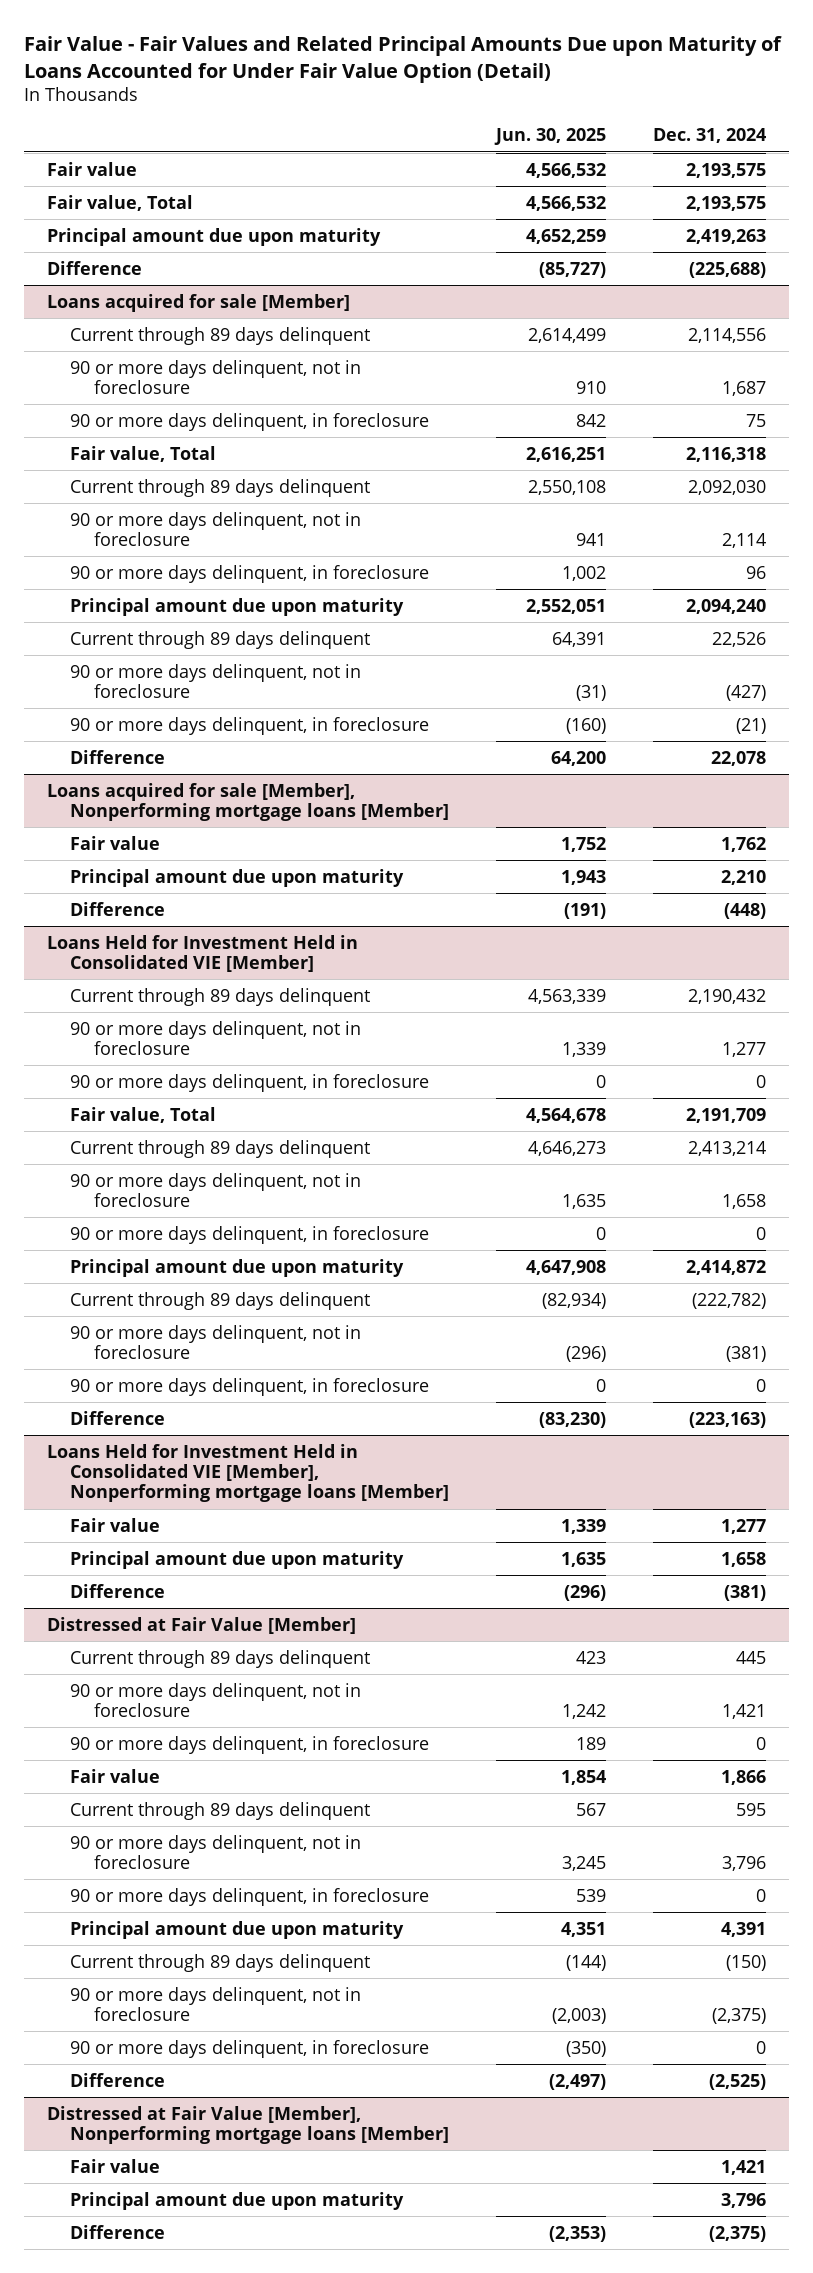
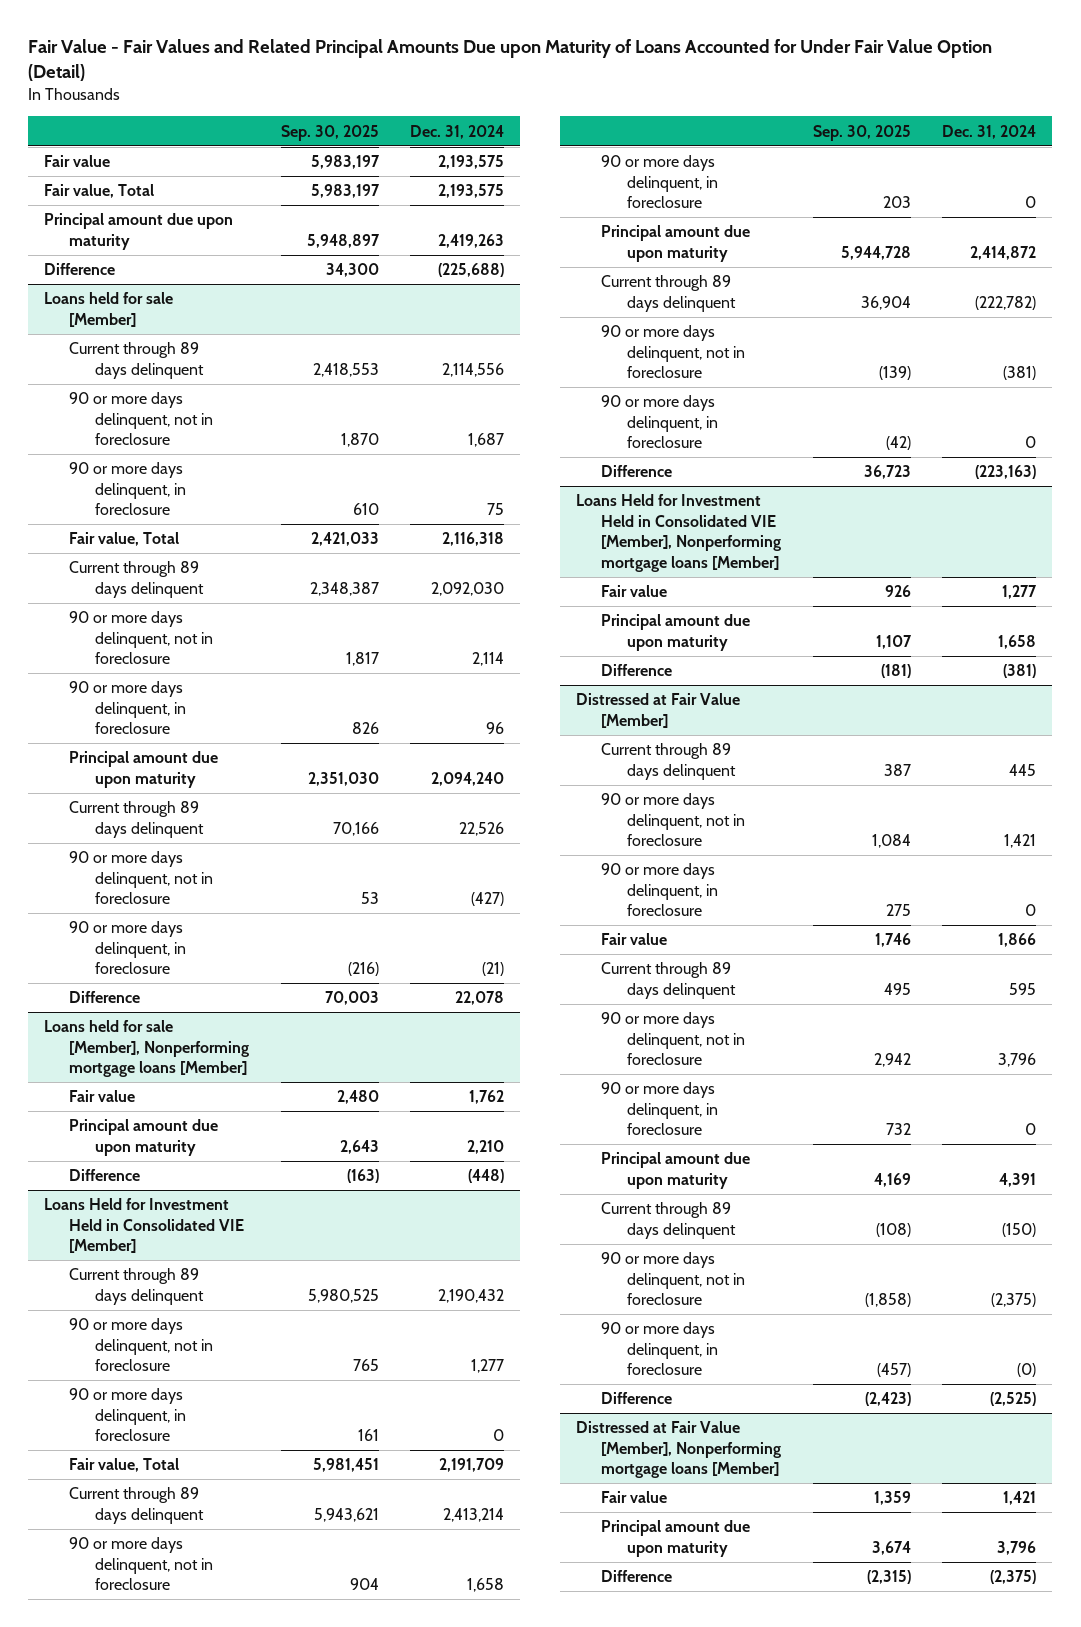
- | Jun. 30, 2025 | Dec. 31, 2024
+ | Sep. 30, 2025 | Dec. 31, 2024
- Loans acquired for sale [Member]
+ Loans held for sale [Member]
- Loans acquired for sale [Member], Nonperforming mortgage loans [Member]
+ Loans held for sale [Member], Nonperforming mortgage loans [Member]
@ Distressed at Fair Value [Member]
- 90 or more days delinquent, in foreclosure | (350) | 0
+ 90 or more days delinquent, in foreclosure | (457) | (0)

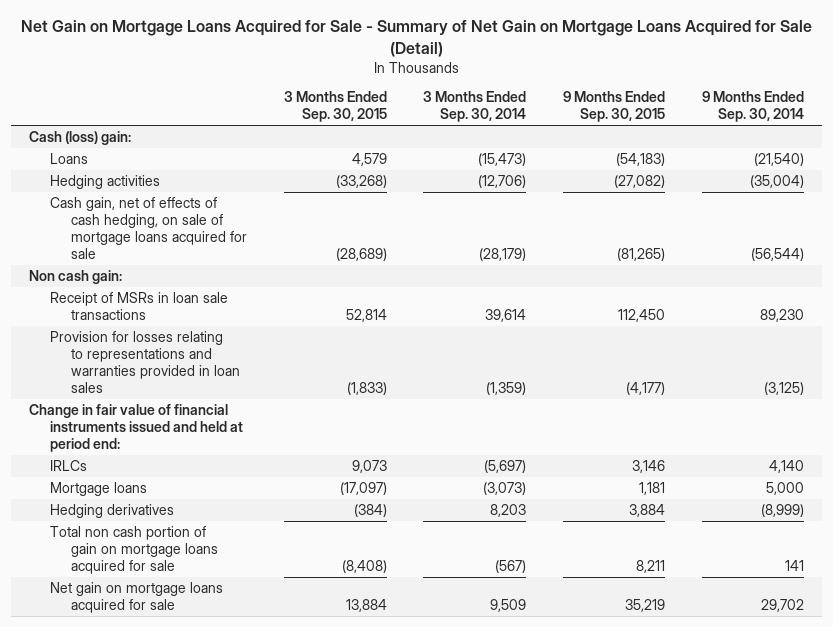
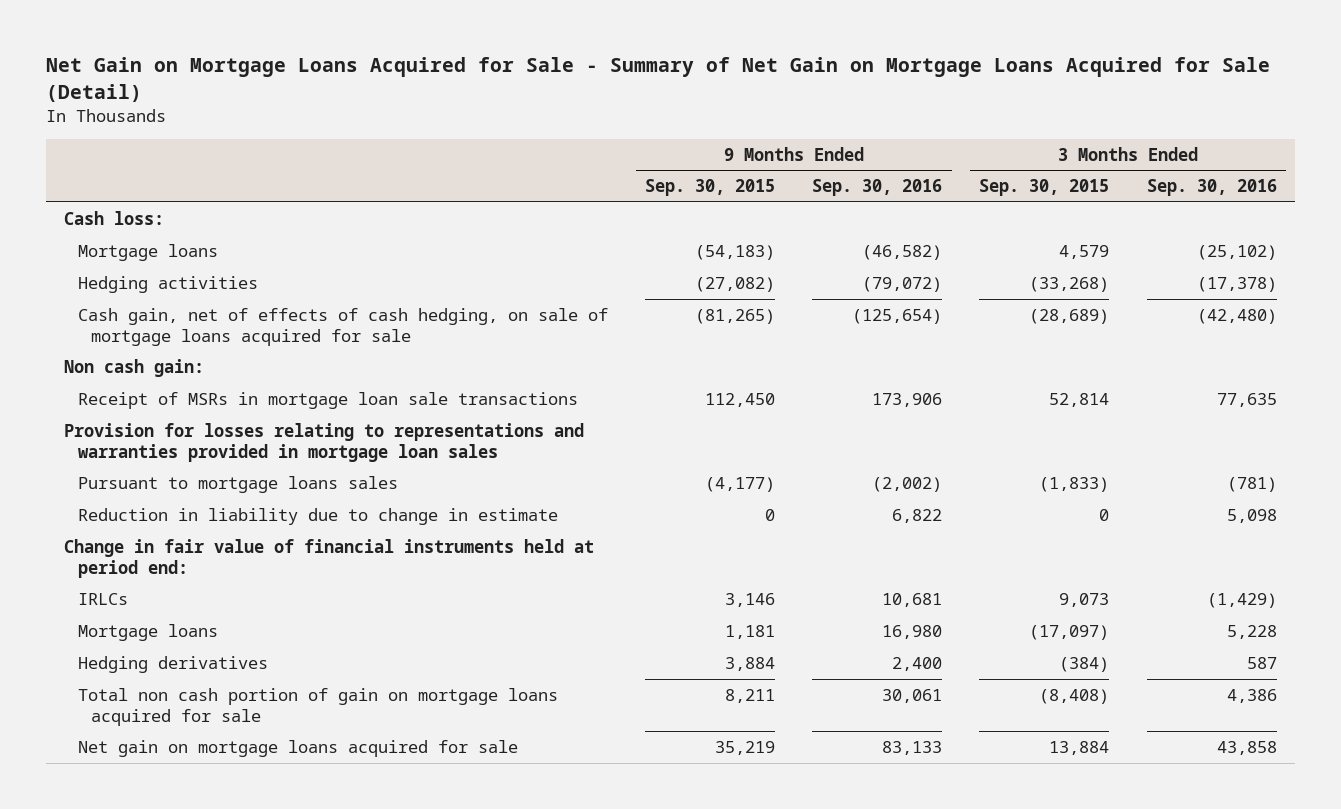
- | 3 Months Ended Sep. 30, 2015 | 3 Months Ended Sep. 30, 2014 | 9 Months Ended Sep. 30, 2015 | 9 Months Ended Sep. 30, 2014
+ | 9 Months Ended Sep. 30, 2015 | 9 Months Ended Sep. 30, 2016 | 3 Months Ended Sep. 30, 2015 | 3 Months Ended Sep. 30, 2016
- Cash (loss) gain:
- Loans | 4,579 | (15,473) | (54,183) | (21,540)
+ Cash loss:
+ Mortgage loans | (54,183) | (46,582) | 4,579 | (25,102)
- Receipt of MSRs in loan sale transactions | 52,814 | 39,614 | 112,450 | 89,230
- Provision for losses relating to representations and warranties provided in loan sales | (1,833) | (1,359) | (4,177) | (3,125)
- Change in fair value of financial instruments issued and held at period end:
+ Receipt of MSRs in mortgage loan sale transactions | 112,450 | 173,906 | 52,814 | 77,635
+ Provision for losses relating to representations and warranties provided in mortgage loan sales
+ Pursuant to mortgage loans sales | (4,177) | (2,002) | (1,833) | (781)
+ Reduction in liability due to change in estimate | 0 | 6,822 | 0 | 5,098
+ Change in fair value of financial instruments held at period end:

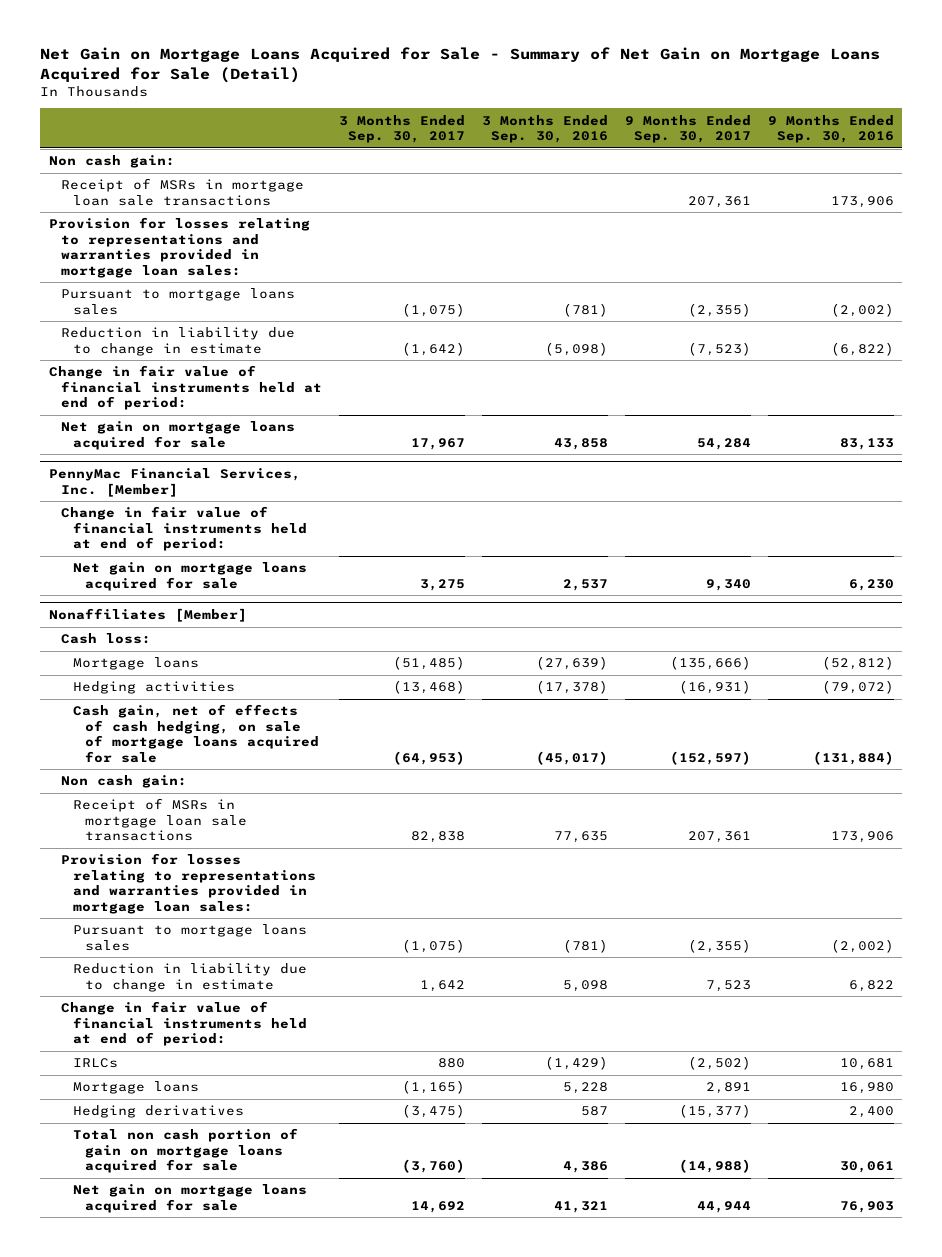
- | 9 Months Ended Sep. 30, 2015 | 9 Months Ended Sep. 30, 2016 | 3 Months Ended Sep. 30, 2015 | 3 Months Ended Sep. 30, 2016
+ | 3 Months Ended Sep. 30, 2017 | 3 Months Ended Sep. 30, 2016 | 9 Months Ended Sep. 30, 2017 | 9 Months Ended Sep. 30, 2016
+ Non cash gain:
+ Receipt of MSRs in mortgage loan sale transactions | | | 207,361 | 173,906
+ Provision for losses relating to representations and warranties provided in mortgage loan sales:
+ Pursuant to mortgage loans sales | (1,075) | (781) | (2,355) | (2,002)
+ Reduction in liability due to change in estimate | (1,642) | (5,098) | (7,523) | (6,822)
+ Change in fair value of financial instruments held at end of period:
moved up: Net gain on mortgage loans acquired for sale | 17,967 | 43,858 | 54,284 | 83,133
+ PennyMac Financial Services, Inc. [Member]
+ Change in fair value of financial instruments held at end of period:
+ Net gain on mortgage loans acquired for sale | 3,275 | 2,537 | 9,340 | 6,230
+ Nonaffiliates [Member]
- Mortgage loans | (54,183) | (46,582) | 4,579 | (25,102)
+ Mortgage loans | (51,485) | (27,639) | (135,666) | (52,812)
- Cash gain, net of effects of cash hedging, on sale of mortgage loans acquired for sale | (81,265) | (125,654) | (28,689) | (42,480)
+ Cash gain, net of effects of cash hedging, on sale of mortgage loans acquired for sale | (64,953) | (45,017) | (152,597) | (131,884)
- Provision for losses relating to representations and warranties provided in mortgage loan sales
+ Provision for losses relating to representations and warranties provided in mortgage loan sales:
- Change in fair value of financial instruments held at period end:
+ Change in fair value of financial instruments held at end of period:
+ Net gain on mortgage loans acquired for sale | 14,692 | 41,321 | 44,944 | 76,903

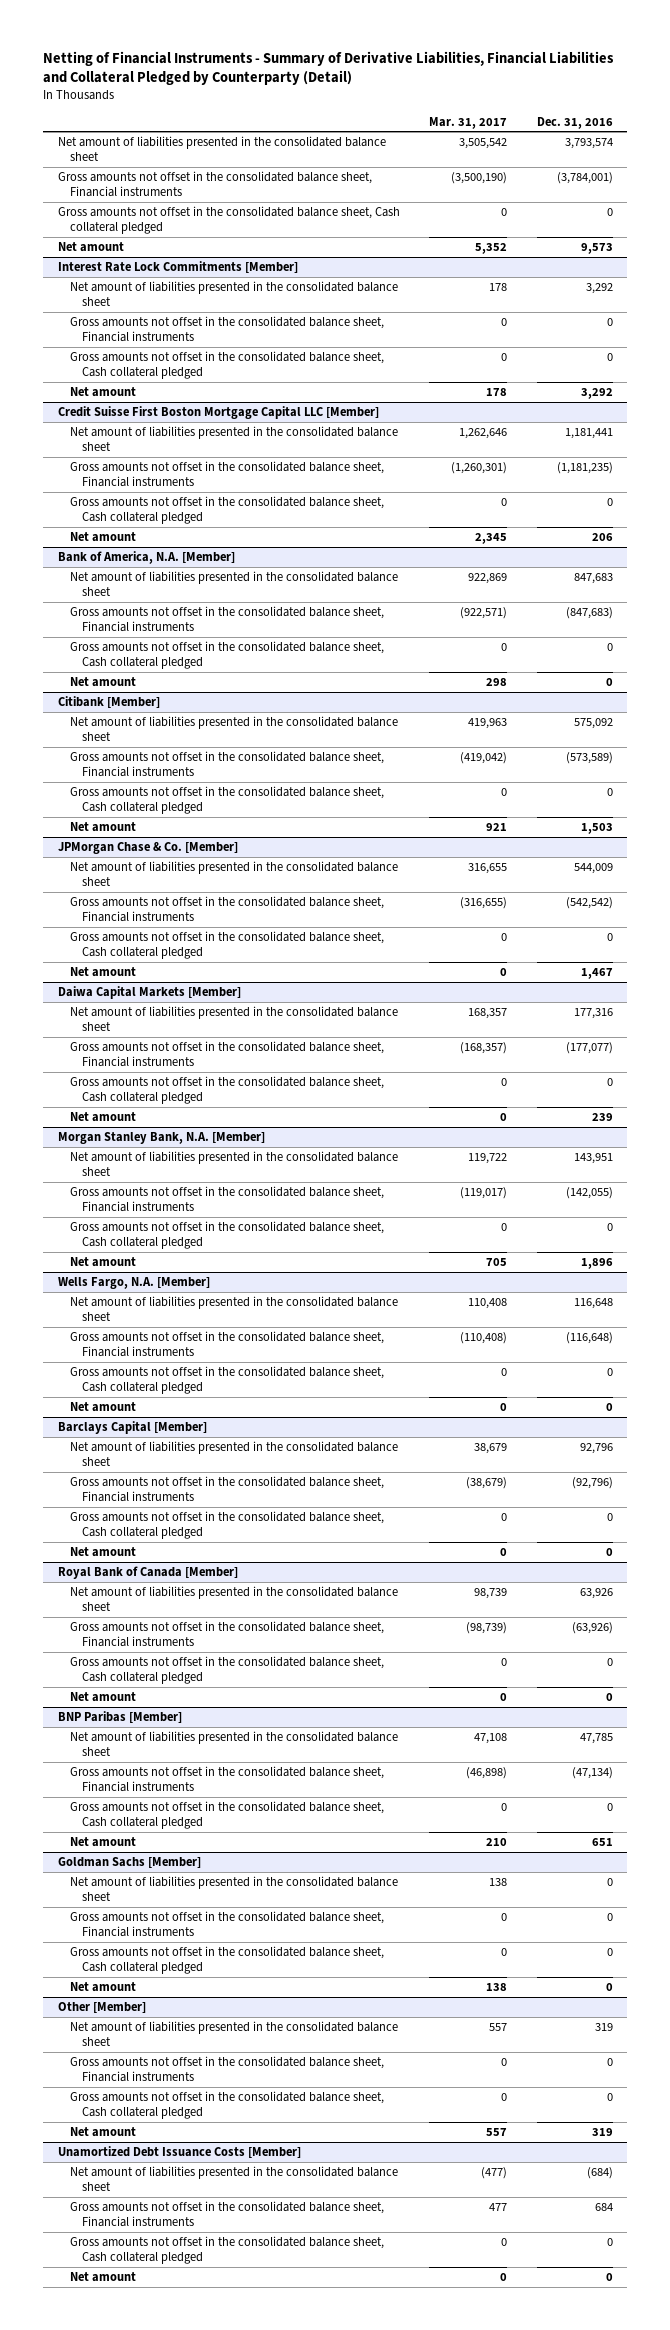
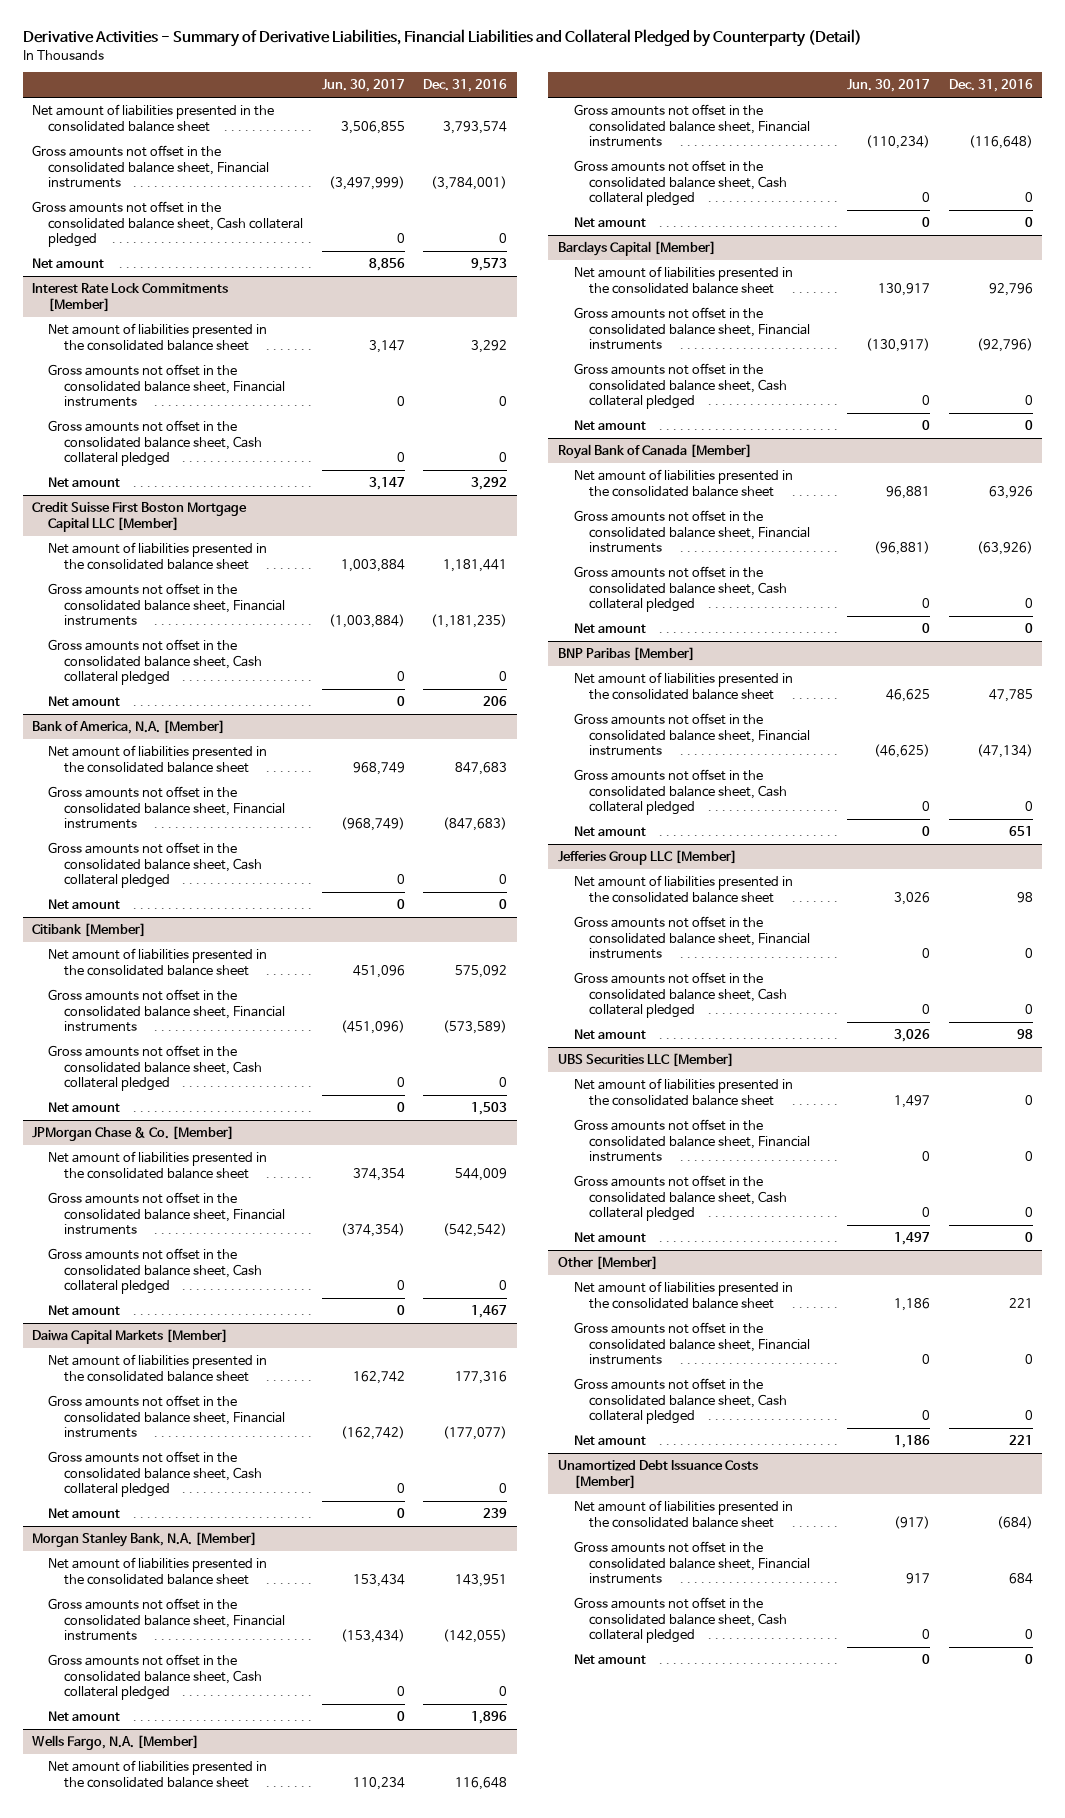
- Netting of Financial Instruments - Summary of Derivative Liabilities, Financial Liabilities and Collateral Pledged by Counterparty (Detail)
+ Derivative Activities - Summary of Derivative Liabilities, Financial Liabilities and Collateral Pledged by Counterparty (Detail)
- | Mar. 31, 2017 | Dec. 31, 2016
+ | Jun. 30, 2017 | Dec. 31, 2016
- Goldman Sachs [Member]
+ Jefferies Group LLC [Member]
+ Net amount of liabilities presented in the consolidated balance sheet | 3,026 | 98
+ Gross amounts not offset in the consolidated balance sheet, Financial instruments | 0 | 0
+ Gross amounts not offset in the consolidated balance sheet, Cash collateral pledged | 0 | 0
+ Net amount | 3,026 | 98
+ UBS Securities LLC [Member]
@ Other [Member]
- Net amount of liabilities presented in the consolidated balance sheet | 557 | 319
+ Net amount of liabilities presented in the consolidated balance sheet | 1,186 | 221
- Net amount | 557 | 319
+ Net amount | 1,186 | 221

